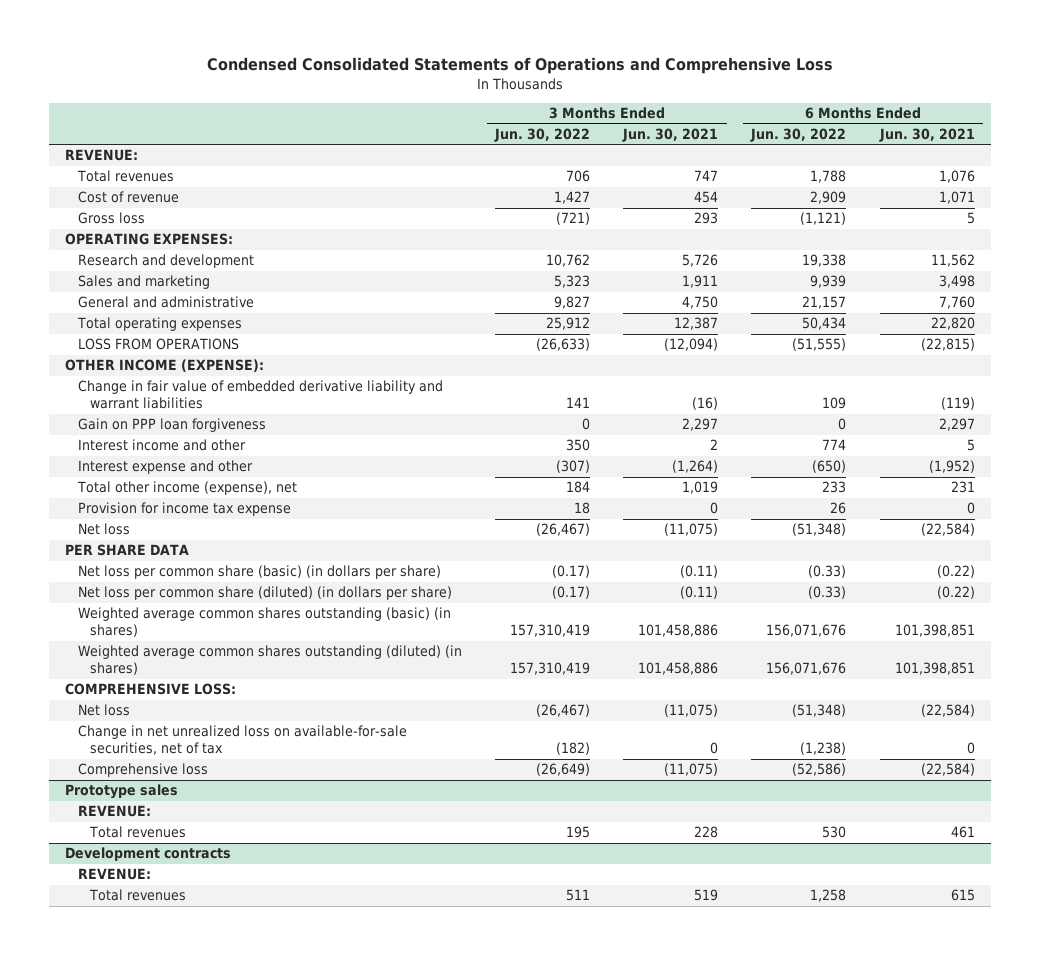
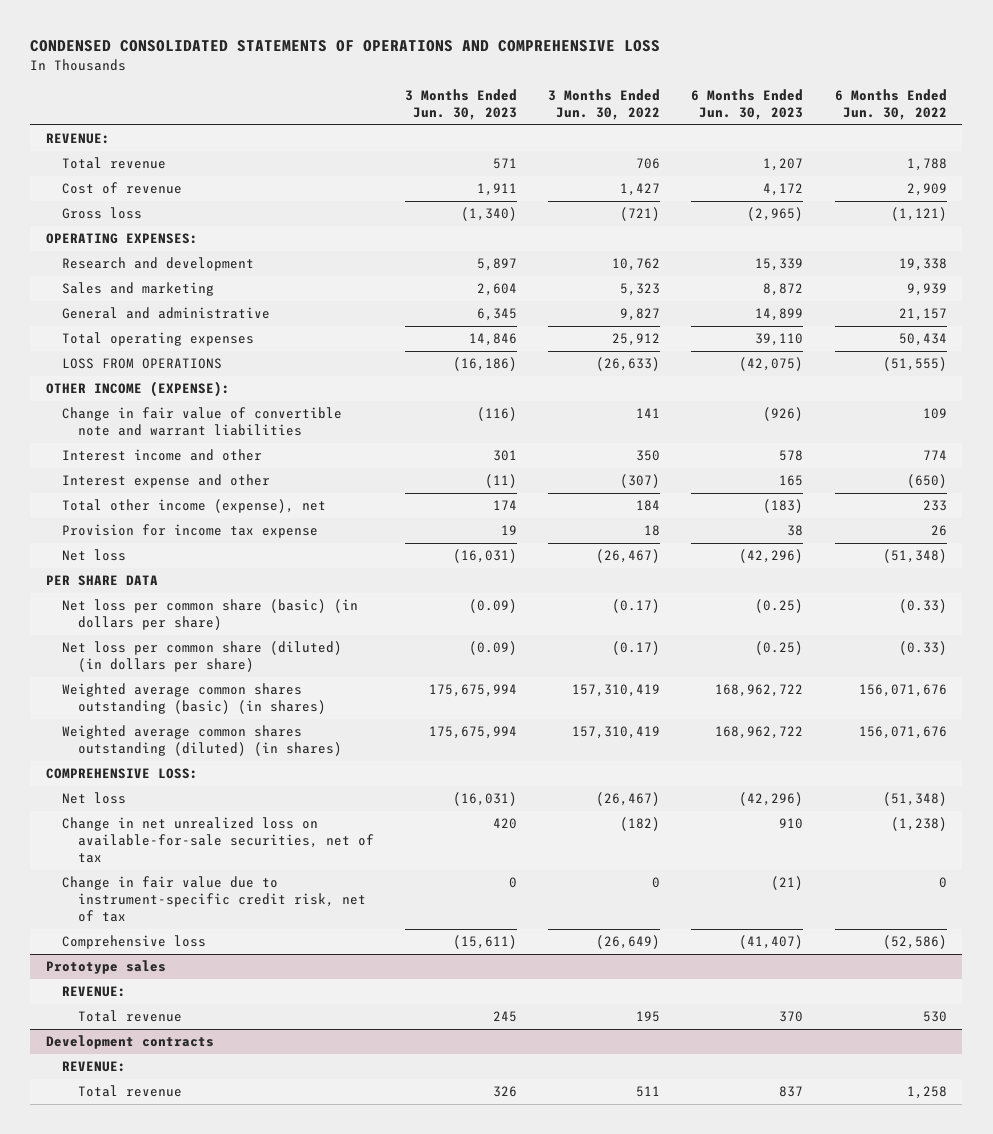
- Condensed Consolidated Statements of Operations and Comprehensive Loss
+ CONDENSED CONSOLIDATED STATEMENTS OF OPERATIONS AND COMPREHENSIVE LOSS
- | 3 Months Ended Jun. 30, 2022 | 3 Months Ended Jun. 30, 2021 | 6 Months Ended Jun. 30, 2022 | 6 Months Ended Jun. 30, 2021
+ | 3 Months Ended Jun. 30, 2023 | 3 Months Ended Jun. 30, 2022 | 6 Months Ended Jun. 30, 2023 | 6 Months Ended Jun. 30, 2022
- Total revenues | 706 | 747 | 1,788 | 1,076
+ Total revenue | 571 | 706 | 1,207 | 1,788
- Change in fair value of embedded derivative liability and warrant liabilities | 141 | (16) | 109 | (119)
- Gain on PPP loan forgiveness | 0 | 2,297 | 0 | 2,297
+ Change in fair value of convertible note and warrant liabilities | (116) | 141 | (926) | 109
+ Change in fair value due to instrument-specific credit risk, net of tax | 0 | 0 | (21) | 0
@ Prototype sales
- Total revenues | 195 | 228 | 530 | 461
+ Total revenue | 245 | 195 | 370 | 530
@ Development contracts
- Total revenues | 511 | 519 | 1,258 | 615
+ Total revenue | 326 | 511 | 837 | 1,258

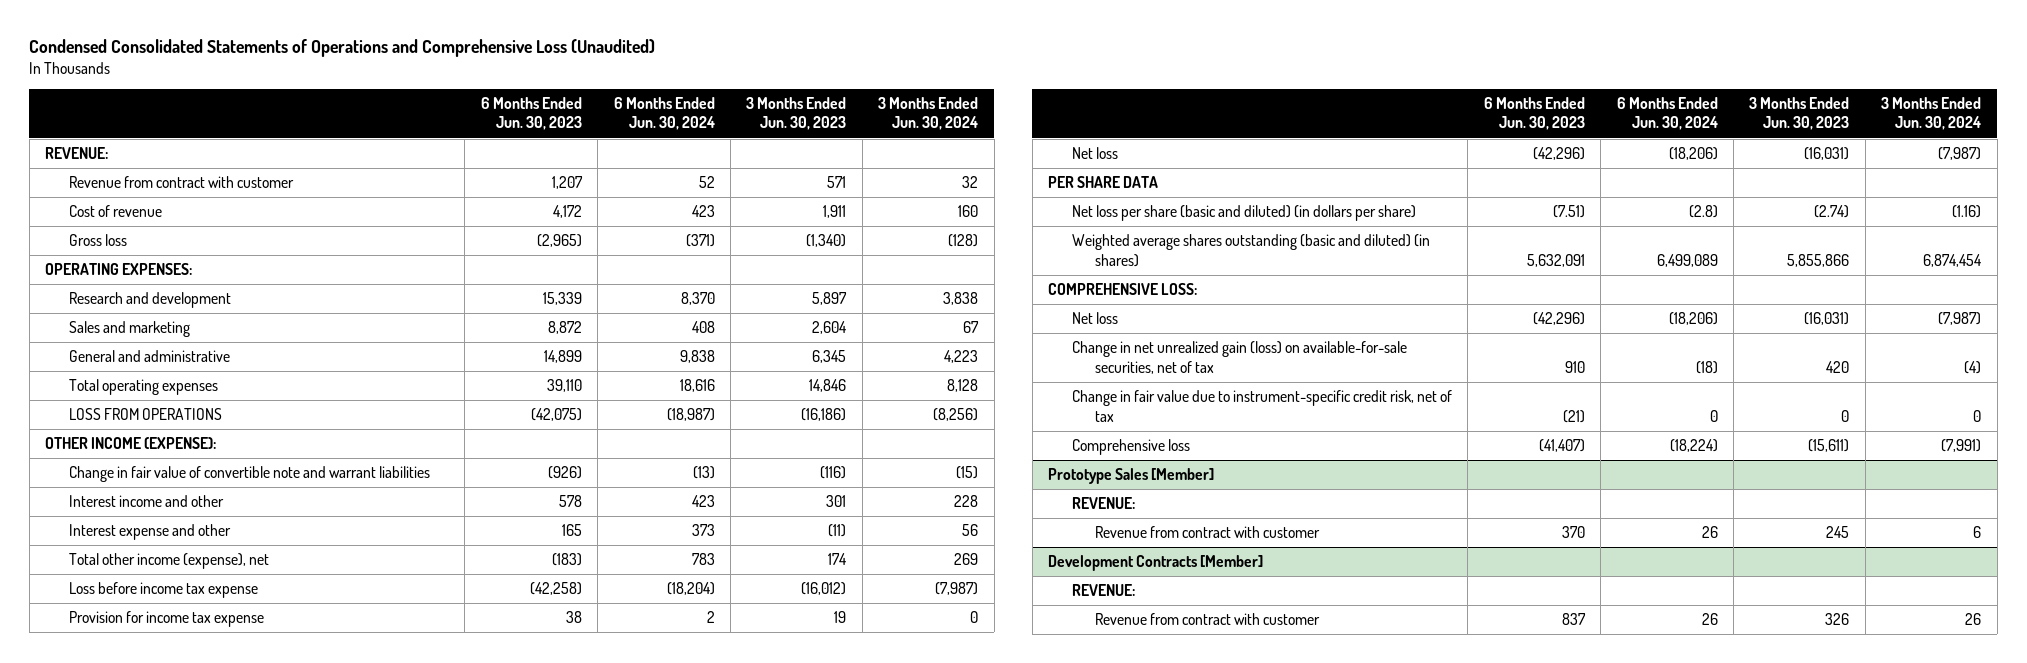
- CONDENSED CONSOLIDATED STATEMENTS OF OPERATIONS AND COMPREHENSIVE LOSS
+ Condensed Consolidated Statements of Operations and Comprehensive Loss (Unaudited)
- | 3 Months Ended Jun. 30, 2023 | 3 Months Ended Jun. 30, 2022 | 6 Months Ended Jun. 30, 2023 | 6 Months Ended Jun. 30, 2022
+ | 6 Months Ended Jun. 30, 2023 | 6 Months Ended Jun. 30, 2024 | 3 Months Ended Jun. 30, 2023 | 3 Months Ended Jun. 30, 2024
- Total revenue | 571 | 706 | 1,207 | 1,788
+ Revenue from contract with customer | 1,207 | 52 | 571 | 32
+ Loss before income tax expense | (42,258) | (18,204) | (16,012) | (7,987)
- Net loss per common share (basic) (in dollars per share) | (0.09) | (0.17) | (0.25) | (0.33)
- Net loss per common share (diluted) (in dollars per share) | (0.09) | (0.17) | (0.25) | (0.33)
- Weighted average common shares outstanding (basic) (in shares) | 175,675,994 | 157,310,419 | 168,962,722 | 156,071,676
- Weighted average common shares outstanding (diluted) (in shares) | 175,675,994 | 157,310,419 | 168,962,722 | 156,071,676
+ Net loss per share (basic and diluted) (in dollars per share) | (7.51) | (2.8) | (2.74) | (1.16)
+ Weighted average shares outstanding (basic and diluted) (in shares) | 5,632,091 | 6,499,089 | 5,855,866 | 6,874,454
- Change in net unrealized loss on available-for-sale securities, net of tax | 420 | (182) | 910 | (1,238)
+ Change in net unrealized gain (loss) on available-for-sale securities, net of tax | 910 | (18) | 420 | (4)
- Prototype sales
+ Prototype Sales [Member]
- Total revenue | 245 | 195 | 370 | 530
- Development contracts
+ Revenue from contract with customer | 370 | 26 | 245 | 6
+ Development Contracts [Member]
- Total revenue | 326 | 511 | 837 | 1,258
+ Revenue from contract with customer | 837 | 26 | 326 | 26

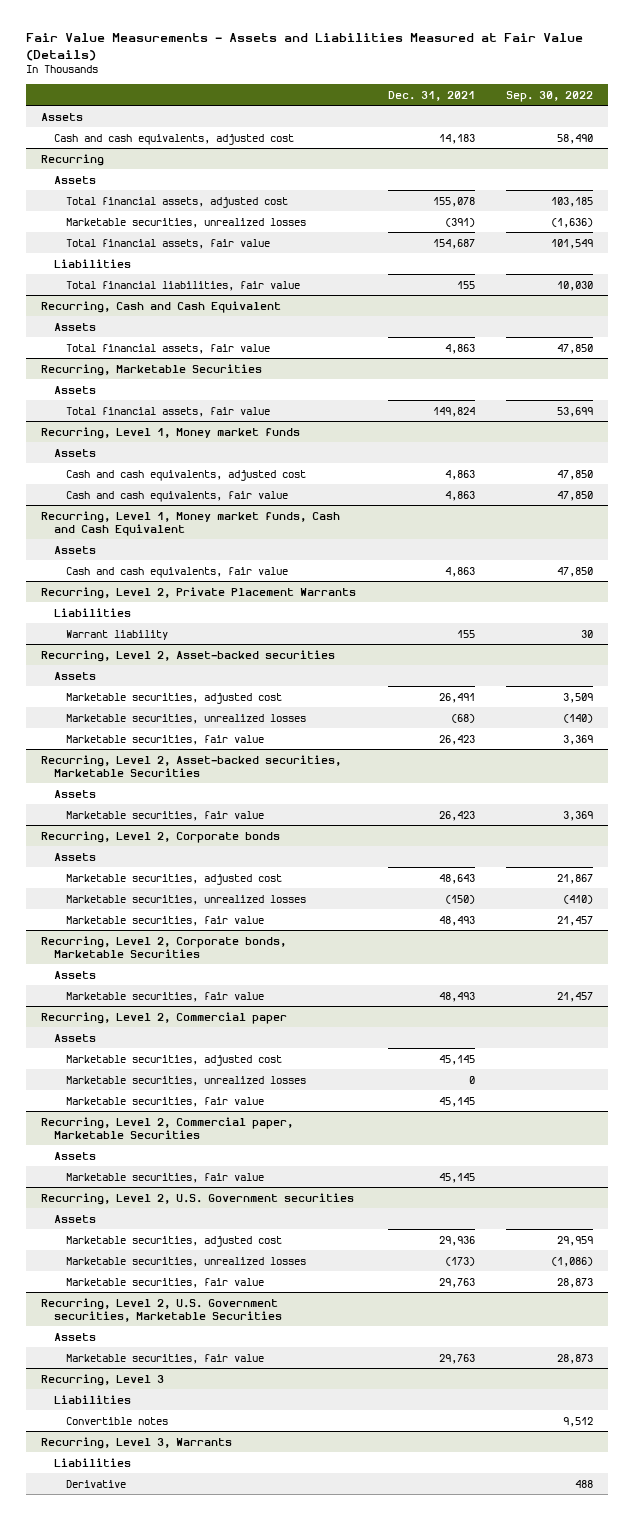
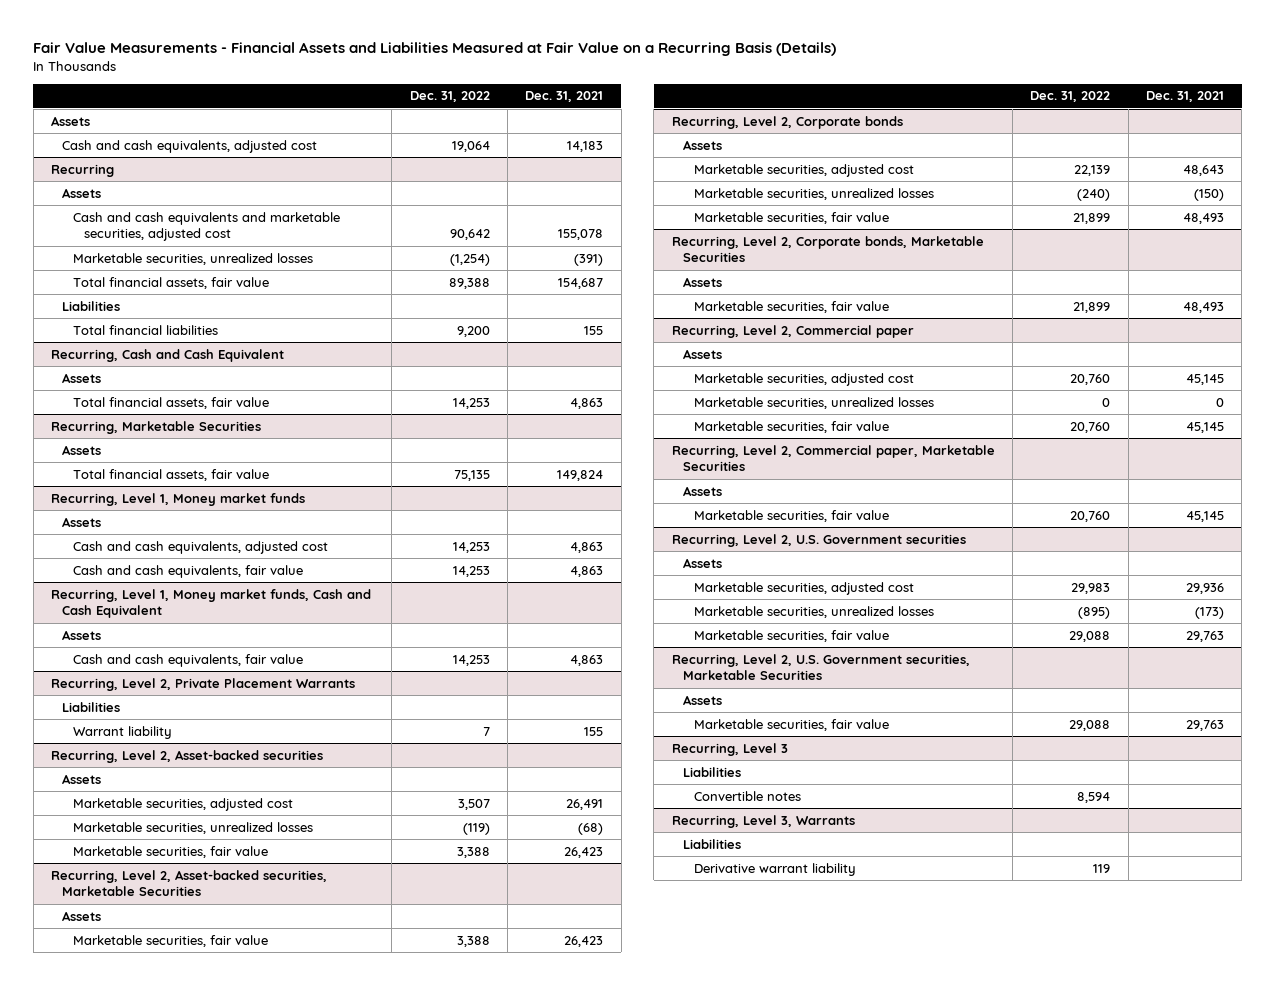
- Fair Value Measurements - Assets and Liabilities Measured at Fair Value (Details)
+ Fair Value Measurements - Financial Assets and Liabilities Measured at Fair Value on a Recurring Basis (Details)
- | Dec. 31, 2021 | Sep. 30, 2022
+ | Dec. 31, 2022 | Dec. 31, 2021
@ Recurring
- Total financial assets, adjusted cost | 155,078 | 103,185
+ Cash and cash equivalents and marketable securities, adjusted cost | 90,642 | 155,078
- Total financial liabilities, fair value | 155 | 10,030
+ Total financial liabilities | 9,200 | 155
@ Recurring, Level 3, Warrants
- Derivative | | 488
+ Derivative warrant liability | 119 |

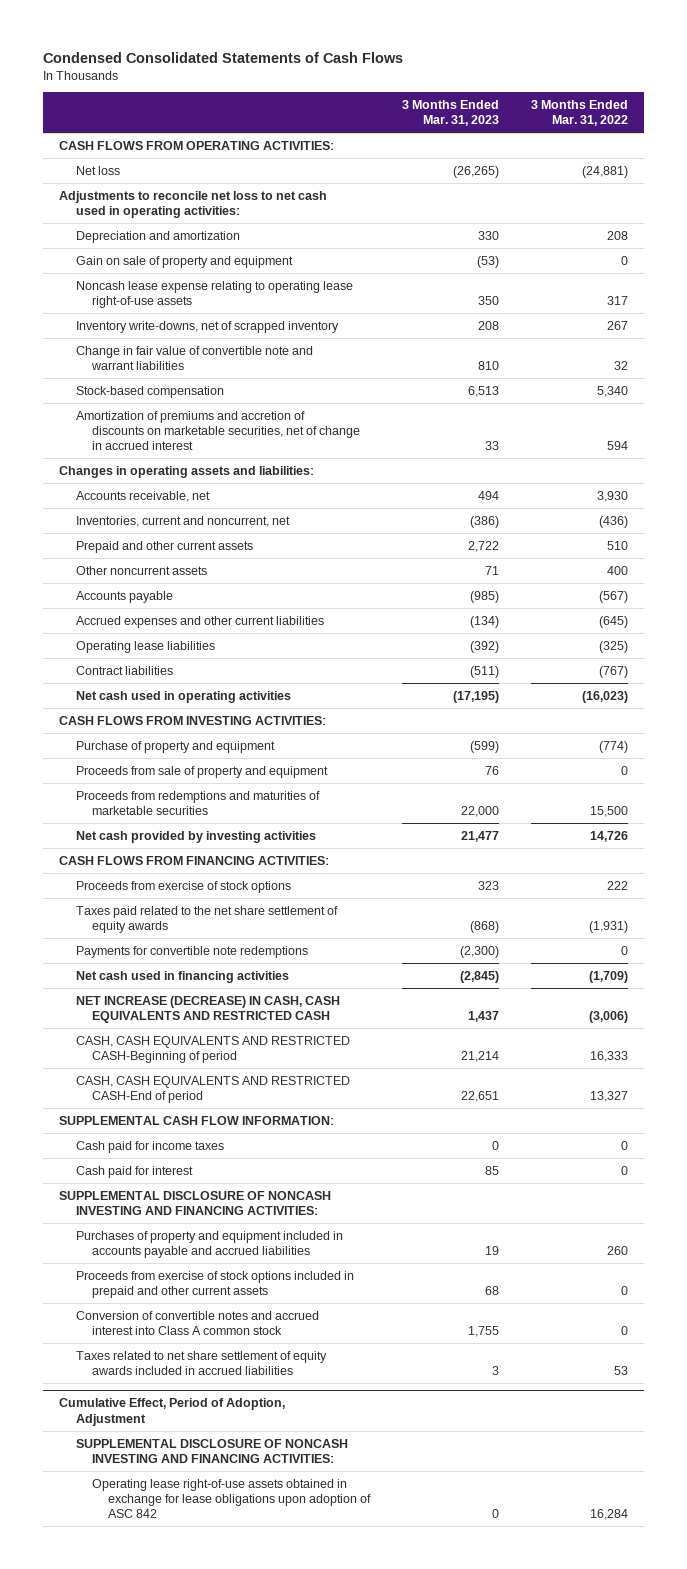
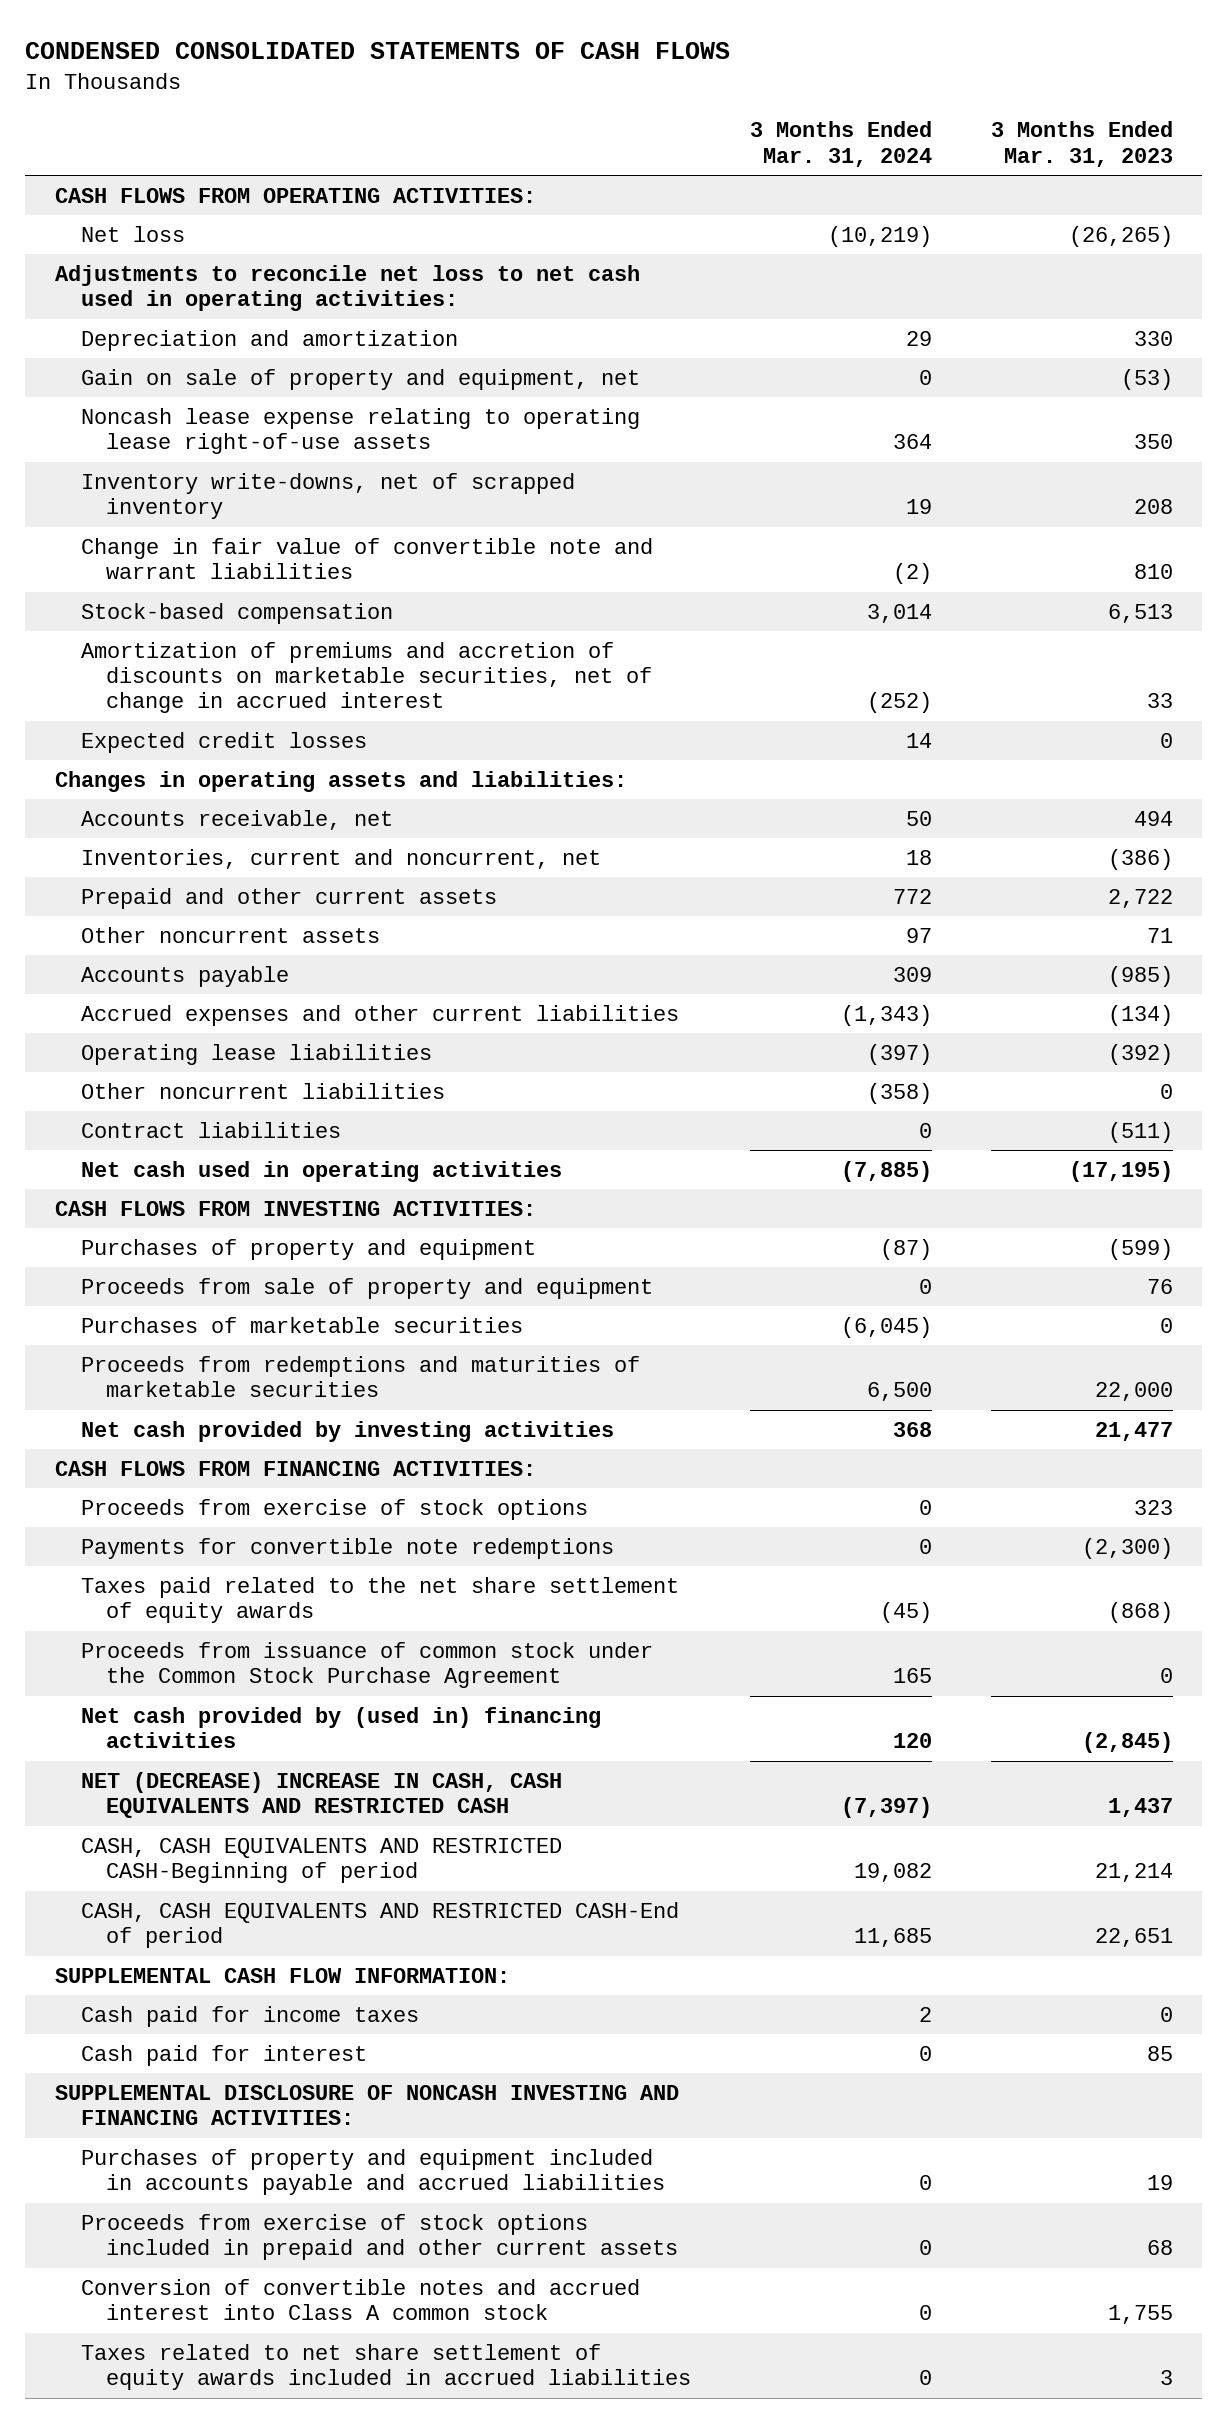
- Condensed Consolidated Statements of Cash Flows
+ CONDENSED CONSOLIDATED STATEMENTS OF CASH FLOWS
- | 3 Months Ended Mar. 31, 2023 | 3 Months Ended Mar. 31, 2022
+ | 3 Months Ended Mar. 31, 2024 | 3 Months Ended Mar. 31, 2023
- Gain on sale of property and equipment | (53) | 0
+ Gain on sale of property and equipment, net | 0 | (53)
+ Expected credit losses | 14 | 0
+ Other noncurrent liabilities | (358) | 0
- Purchase of property and equipment | (599) | (774)
+ Purchases of property and equipment | (87) | (599)
+ Purchases of marketable securities | (6,045) | 0
- Net cash used in financing activities | (2,845) | (1,709)
- NET INCREASE (DECREASE) IN CASH, CASH EQUIVALENTS AND RESTRICTED CASH | 1,437 | (3,006)
moved down: Taxes paid related to the net share settlement of equity awards | (45) | (868)
+ Proceeds from issuance of common stock under the Common Stock Purchase Agreement | 165 | 0
+ Net cash provided by (used in) financing activities | 120 | (2,845)
+ NET (DECREASE) INCREASE IN CASH, CASH EQUIVALENTS AND RESTRICTED CASH | (7,397) | 1,437
- Cumulative Effect, Period of Adoption, Adjustment
- SUPPLEMENTAL DISCLOSURE OF NONCASH INVESTING AND FINANCING ACTIVITIES:
- Operating lease right-of-use assets obtained in exchange for lease obligations upon adoption of ASC 842 | 0 | 16,284

